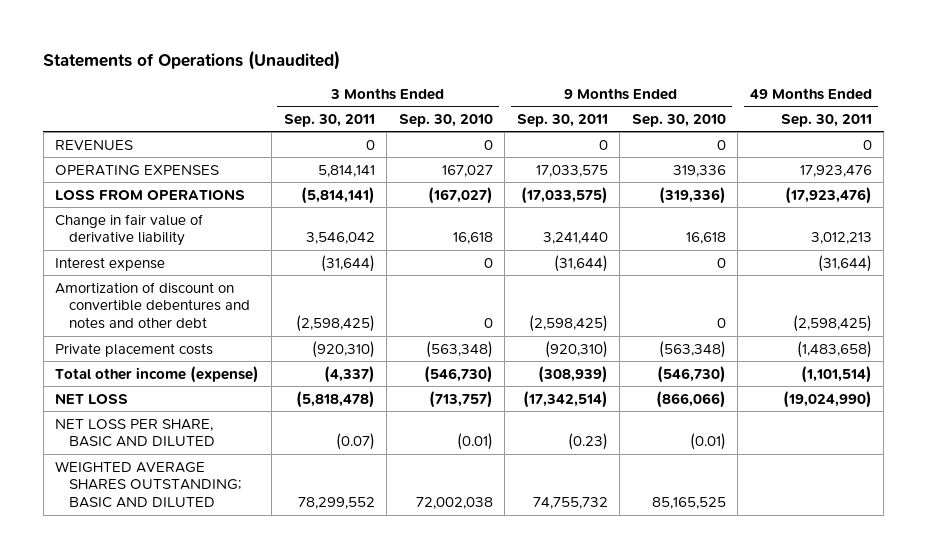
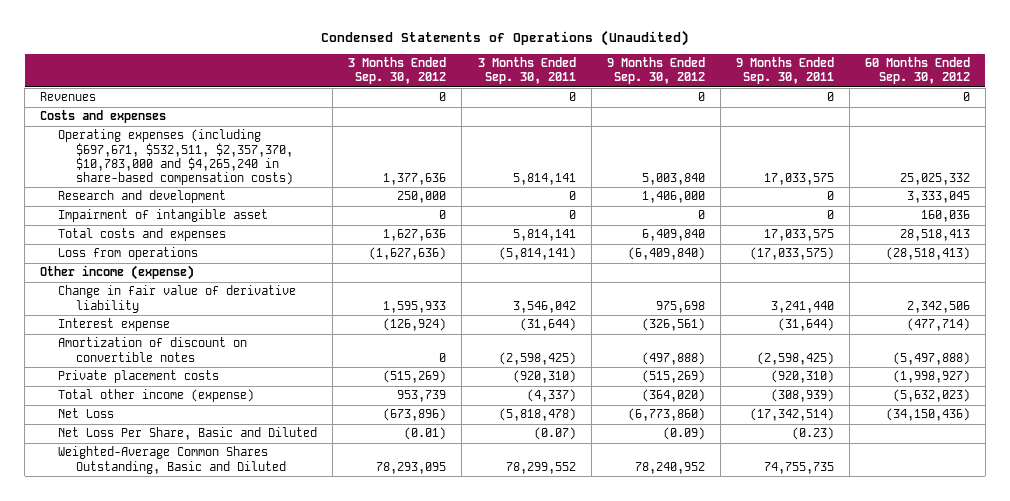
- Statements of Operations (Unaudited)
+ Condensed Statements of Operations (Unaudited)
- | 3 Months Ended Sep. 30, 2011 | 3 Months Ended Sep. 30, 2010 | 9 Months Ended Sep. 30, 2011 | 9 Months Ended Sep. 30, 2010 | 49 Months Ended Sep. 30, 2011
+ | 3 Months Ended Sep. 30, 2012 | 3 Months Ended Sep. 30, 2011 | 9 Months Ended Sep. 30, 2012 | 9 Months Ended Sep. 30, 2011 | 60 Months Ended Sep. 30, 2012
- REVENUES | 0 | 0 | 0 | 0 | 0
- OPERATING EXPENSES | 5,814,141 | 167,027 | 17,033,575 | 319,336 | 17,923,476
- LOSS FROM OPERATIONS | (5,814,141) | (167,027) | (17,033,575) | (319,336) | (17,923,476)
+ Revenues | 0 | 0 | 0 | 0 | 0
+ Costs and expenses
+ Operating expenses (including $697,671, $532,511, $2,357,370, $10,783,000 and $4,265,240 in share-based compensation costs) | 1,377,636 | 5,814,141 | 5,003,840 | 17,033,575 | 25,025,332
+ Research and development | 250,000 | 0 | 1,406,000 | 0 | 3,333,045
+ Impairment of intangible asset | 0 | 0 | 0 | 0 | 160,036
+ Total costs and expenses | 1,627,636 | 5,814,141 | 6,409,840 | 17,033,575 | 28,518,413
+ Loss from operations | (1,627,636) | (5,814,141) | (6,409,840) | (17,033,575) | (28,518,413)
+ Other income (expense)
- Amortization of discount on convertible debentures and notes and other debt | (2,598,425) | 0 | (2,598,425) | 0 | (2,598,425)
+ Amortization of discount on convertible notes | 0 | (2,598,425) | (497,888) | (2,598,425) | (5,497,888)
- NET LOSS | (5,818,478) | (713,757) | (17,342,514) | (866,066) | (19,024,990)
- NET LOSS PER SHARE, BASIC AND DILUTED | (0.07) | (0.01) | (0.23) | (0.01) |
- WEIGHTED AVERAGE SHARES OUTSTANDING; BASIC AND DILUTED | 78,299,552 | 72,002,038 | 74,755,732 | 85,165,525 |
+ Net Loss | (673,896) | (5,818,478) | (6,773,860) | (17,342,514) | (34,150,436)
+ Net Loss Per Share, Basic and Diluted | (0.01) | (0.07) | (0.09) | (0.23) |
+ Weighted-Average Common Shares Outstanding, Basic and Diluted | 78,293,095 | 78,299,552 | 78,240,952 | 74,755,735 |

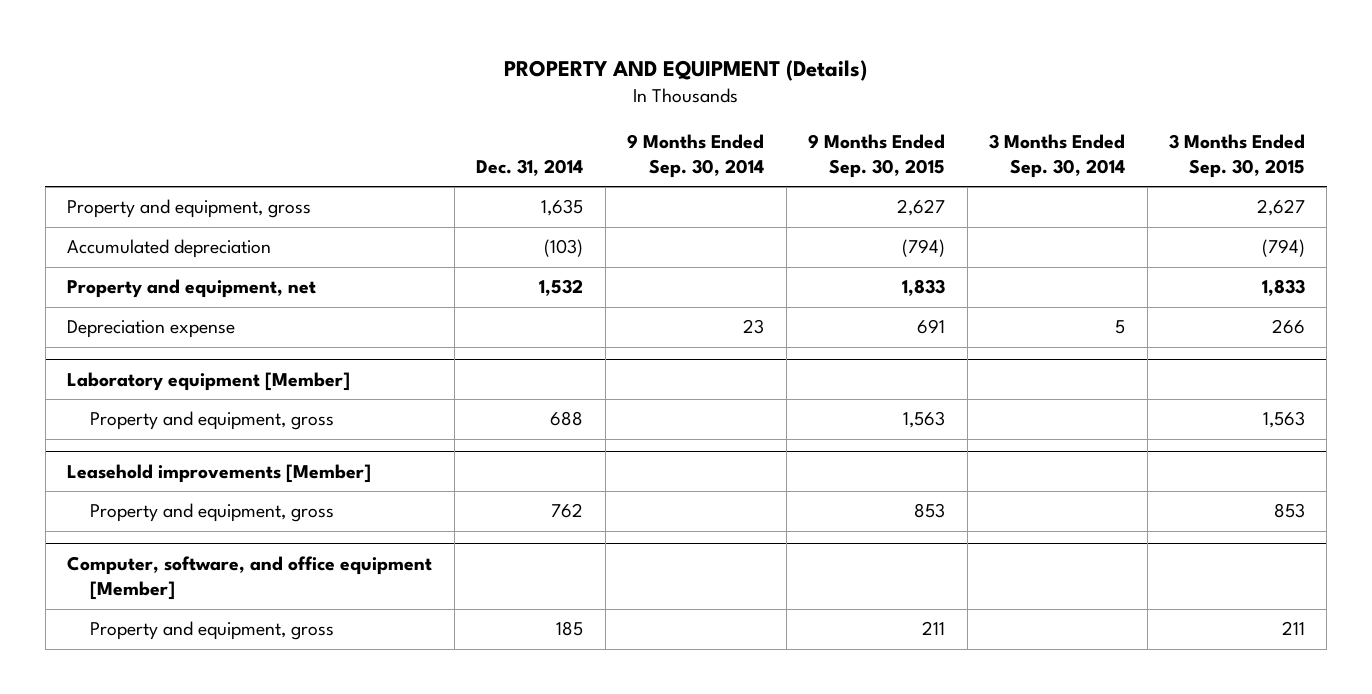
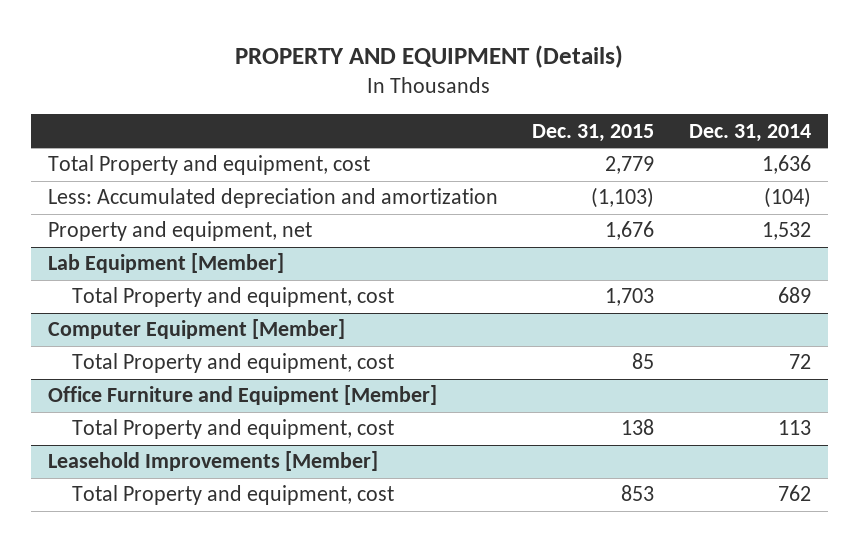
- | Dec. 31, 2014 | 9 Months Ended Sep. 30, 2014 | 9 Months Ended Sep. 30, 2015 | 3 Months Ended Sep. 30, 2014 | 3 Months Ended Sep. 30, 2015
+ | Dec. 31, 2015 | Dec. 31, 2014
- Property and equipment, gross | 1,635 | | 2,627 | | 2,627
- Accumulated depreciation | (103) | | (794) | | (794)
+ Total Property and equipment, cost | 2,779 | 1,636
+ Less: Accumulated depreciation and amortization | (1,103) | (104)
- Depreciation expense | | 23 | 691 | 5 | 266
- Laboratory equipment [Member]
- Property and equipment, gross | 688 | | 1,563 | | 1,563
- Leasehold improvements [Member]
- Property and equipment, gross | 762 | | 853 | | 853
- Computer, software, and office equipment [Member]
- Property and equipment, gross | 185 | | 211 | | 211
+ Lab Equipment [Member]
+ Total Property and equipment, cost | 1,703 | 689
+ Computer Equipment [Member]
+ Total Property and equipment, cost | 85 | 72
+ Office Furniture and Equipment [Member]
+ Total Property and equipment, cost | 138 | 113
+ Leasehold Improvements [Member]
+ Total Property and equipment, cost | 853 | 762

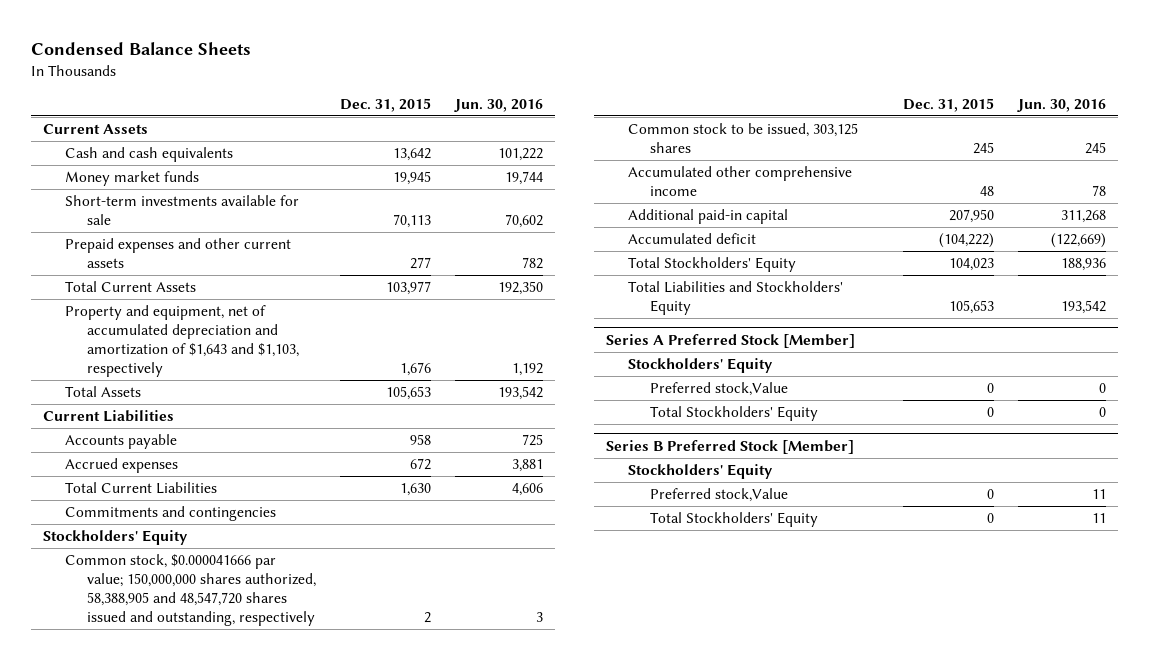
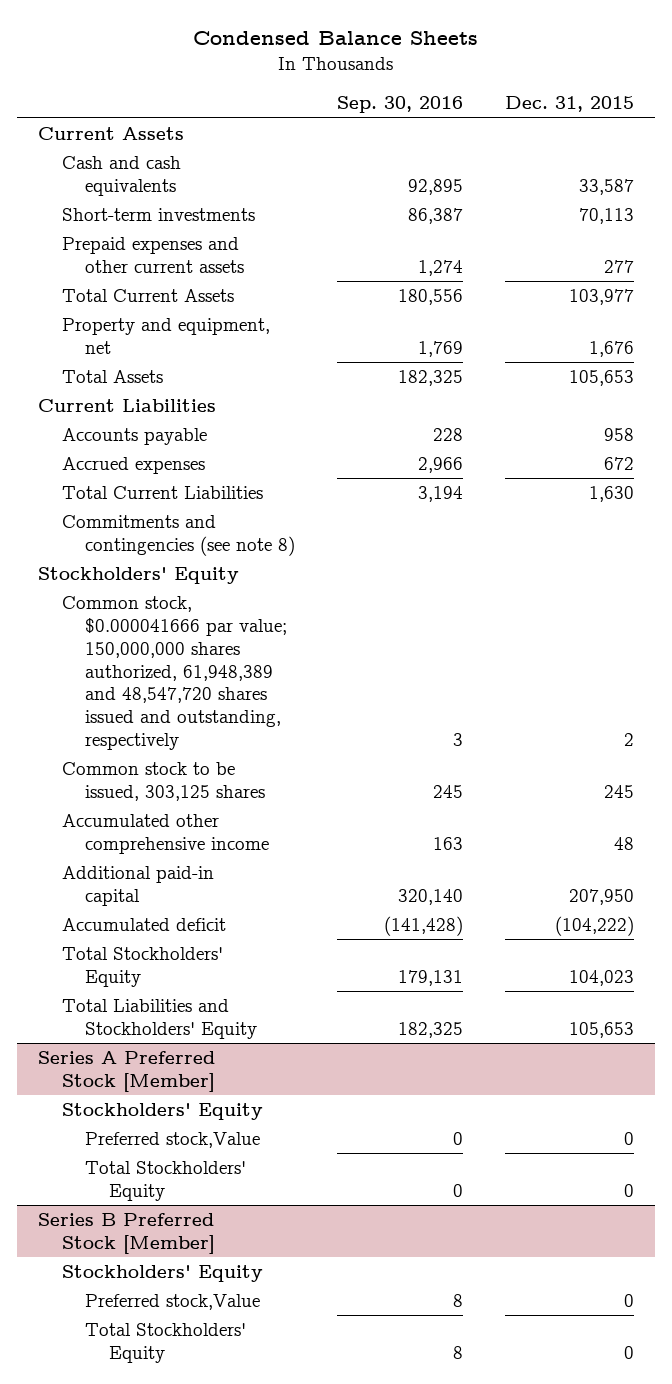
- | Dec. 31, 2015 | Jun. 30, 2016
+ | Sep. 30, 2016 | Dec. 31, 2015
- Cash and cash equivalents | 13,642 | 101,222
- Money market funds | 19,945 | 19,744
- Short-term investments available for sale | 70,113 | 70,602
+ Cash and cash equivalents | 92,895 | 33,587
+ Short-term investments | 86,387 | 70,113
- Property and equipment, net of accumulated depreciation and amortization of $1,643 and $1,103, respectively | 1,676 | 1,192
+ Property and equipment, net | 1,769 | 1,676
- Commitments and contingencies
+ Commitments and contingencies (see note 8)
- Common stock, $0.000041666 par value; 150,000,000 shares authorized, 58,388,905 and 48,547,720 shares issued and outstanding, respectively | 2 | 3
+ Common stock, $0.000041666 par value; 150,000,000 shares authorized, 61,948,389 and 48,547,720 shares issued and outstanding, respectively | 3 | 2

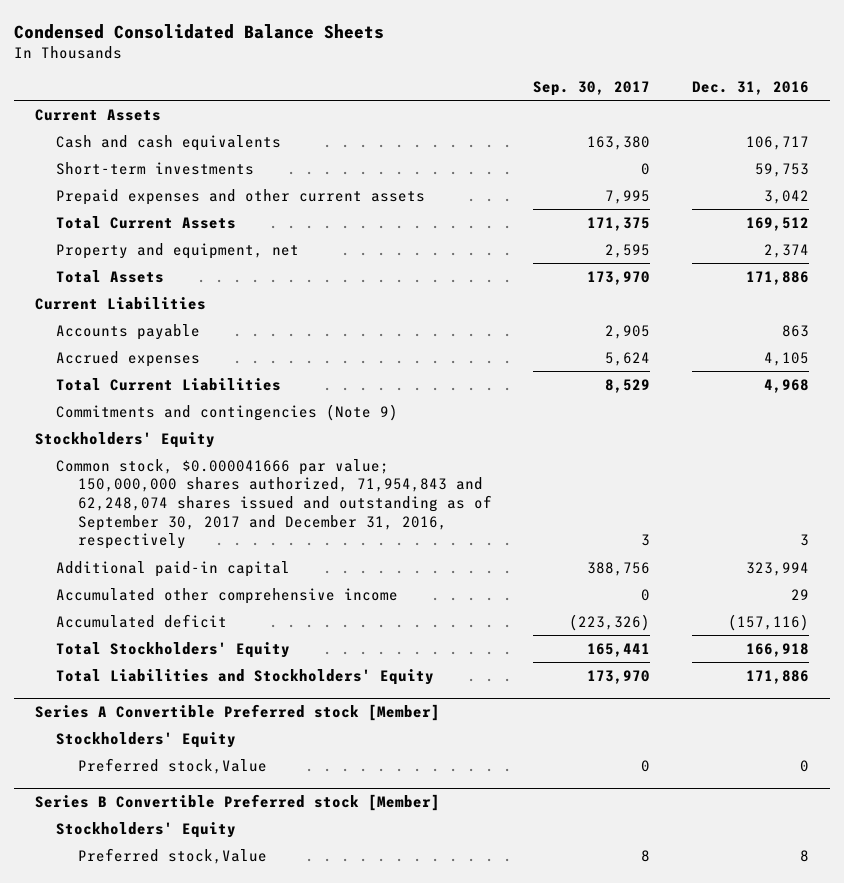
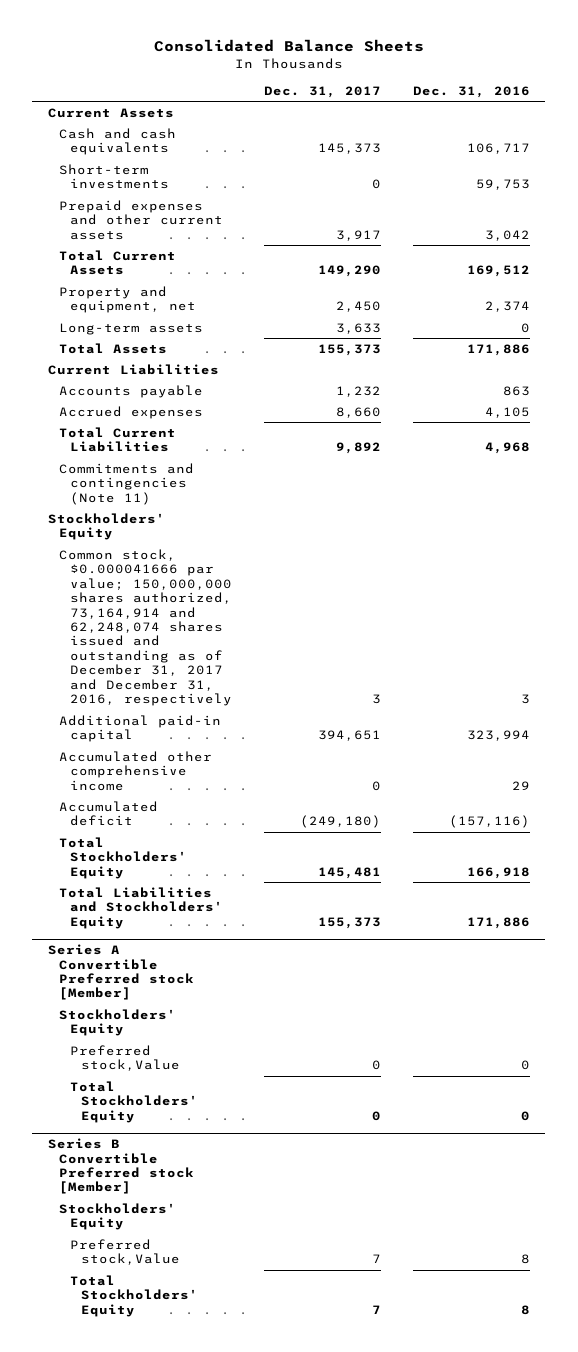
- Condensed Consolidated Balance Sheets
+ Consolidated Balance Sheets
- | Sep. 30, 2017 | Dec. 31, 2016
+ | Dec. 31, 2017 | Dec. 31, 2016
+ Long-term assets | 3,633 | 0
- Commitments and contingencies (Note 9)
+ Commitments and contingencies (Note 11)
- Common stock, $0.000041666 par value; 150,000,000 shares authorized, 71,954,843 and 62,248,074 shares issued and outstanding as of September 30, 2017 and December 31, 2016, respectively | 3 | 3
+ Common stock, $0.000041666 par value; 150,000,000 shares authorized, 73,164,914 and 62,248,074 shares issued and outstanding as of December 31, 2017 and December 31, 2016, respectively | 3 | 3
@ Series A Convertible Preferred stock [Member]
+ Total Stockholders' Equity | 0 | 0
@ Series B Convertible Preferred stock [Member]
+ Total Stockholders' Equity | 7 | 8

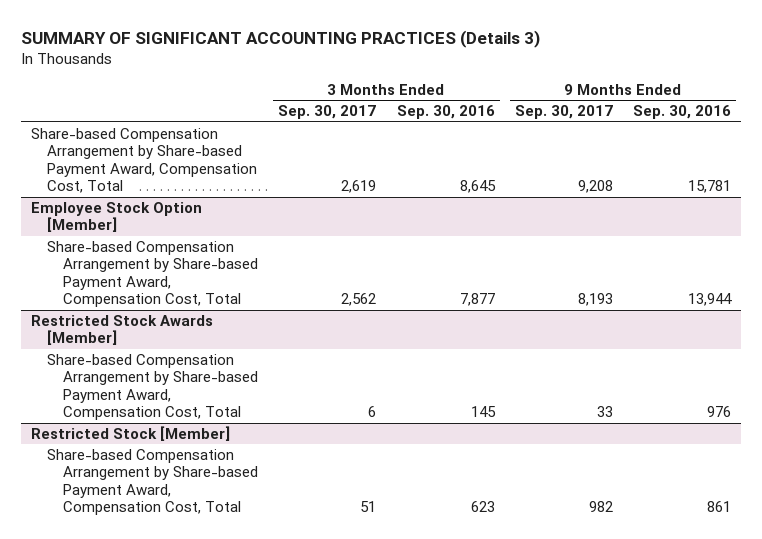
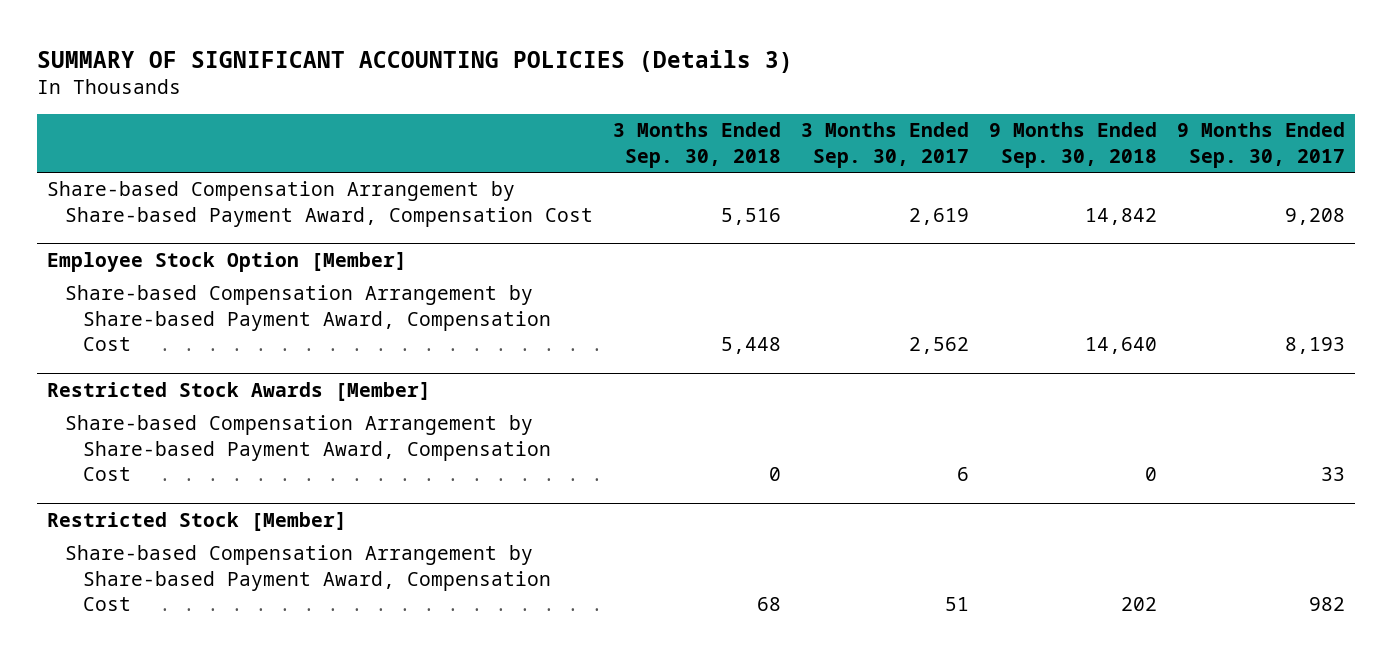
- SUMMARY OF SIGNIFICANT ACCOUNTING PRACTICES (Details 3)
+ SUMMARY OF SIGNIFICANT ACCOUNTING POLICIES (Details 3)
- | 3 Months Ended Sep. 30, 2017 | 3 Months Ended Sep. 30, 2016 | 9 Months Ended Sep. 30, 2017 | 9 Months Ended Sep. 30, 2016
+ | 3 Months Ended Sep. 30, 2018 | 3 Months Ended Sep. 30, 2017 | 9 Months Ended Sep. 30, 2018 | 9 Months Ended Sep. 30, 2017
- Share-based Compensation Arrangement by Share-based Payment Award, Compensation Cost, Total | 2,619 | 8,645 | 9,208 | 15,781
+ Share-based Compensation Arrangement by Share-based Payment Award, Compensation Cost | 5,516 | 2,619 | 14,842 | 9,208
@ Employee Stock Option [Member]
- Share-based Compensation Arrangement by Share-based Payment Award, Compensation Cost, Total | 2,562 | 7,877 | 8,193 | 13,944
+ Share-based Compensation Arrangement by Share-based Payment Award, Compensation Cost | 5,448 | 2,562 | 14,640 | 8,193
@ Restricted Stock Awards [Member]
- Share-based Compensation Arrangement by Share-based Payment Award, Compensation Cost, Total | 6 | 145 | 33 | 976
+ Share-based Compensation Arrangement by Share-based Payment Award, Compensation Cost | 0 | 6 | 0 | 33
@ Restricted Stock [Member]
- Share-based Compensation Arrangement by Share-based Payment Award, Compensation Cost, Total | 51 | 623 | 982 | 861
+ Share-based Compensation Arrangement by Share-based Payment Award, Compensation Cost | 68 | 51 | 202 | 982

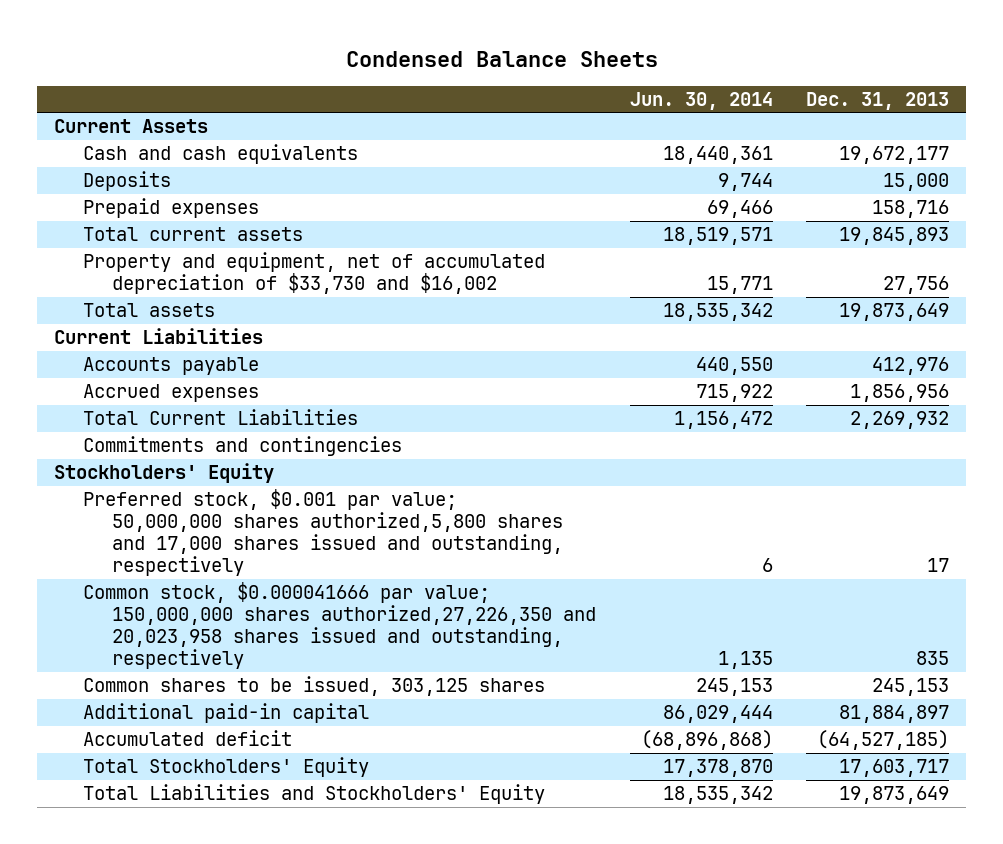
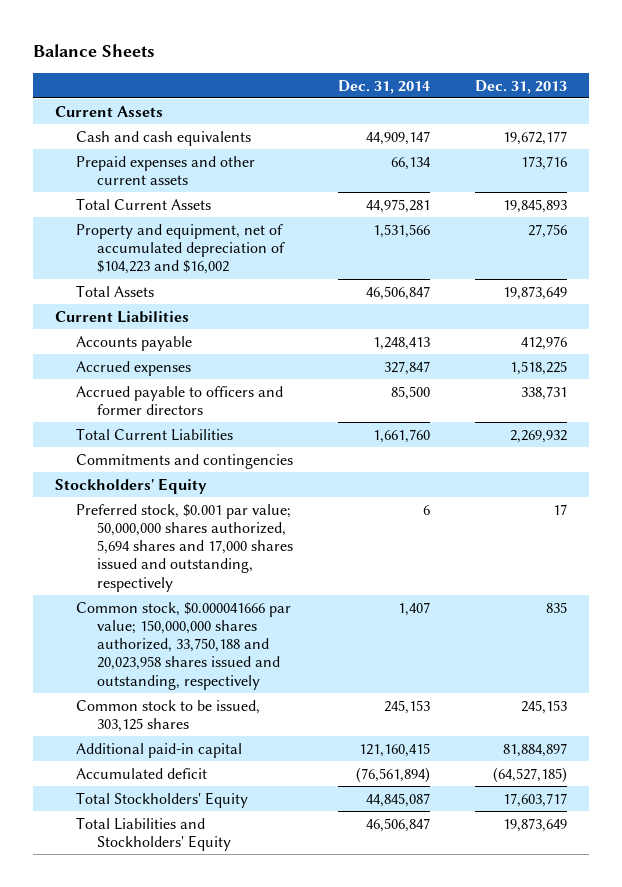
- Condensed Balance Sheets
+ Balance Sheets
- | Jun. 30, 2014 | Dec. 31, 2013
+ | Dec. 31, 2014 | Dec. 31, 2013
- Deposits | 9,744 | 15,000
- Prepaid expenses | 69,466 | 158,716
- Total current assets | 18,519,571 | 19,845,893
- Property and equipment, net of accumulated depreciation of $33,730 and $16,002 | 15,771 | 27,756
- Total assets | 18,535,342 | 19,873,649
+ Prepaid expenses and other current assets | 66,134 | 173,716
+ Total Current Assets | 44,975,281 | 19,845,893
+ Property and equipment, net of accumulated depreciation of $104,223 and $16,002 | 1,531,566 | 27,756
+ Total Assets | 46,506,847 | 19,873,649
- Accrued expenses | 715,922 | 1,856,956
+ Accrued expenses | 327,847 | 1,518,225
+ Accrued payable to officers and former directors | 85,500 | 338,731
- Preferred stock, $0.001 par value; 50,000,000 shares authorized,5,800 shares and 17,000 shares issued and outstanding, respectively | 6 | 17
- Common stock, $0.000041666 par value; 150,000,000 shares authorized,27,226,350 and 20,023,958 shares issued and outstanding, respectively | 1,135 | 835
- Common shares to be issued, 303,125 shares | 245,153 | 245,153
+ Preferred stock, $0.001 par value; 50,000,000 shares authorized, 5,694 shares and 17,000 shares issued and outstanding, respectively | 6 | 17
+ Common stock, $0.000041666 par value; 150,000,000 shares authorized, 33,750,188 and 20,023,958 shares issued and outstanding, respectively | 1,407 | 835
+ Common stock to be issued, 303,125 shares | 245,153 | 245,153

